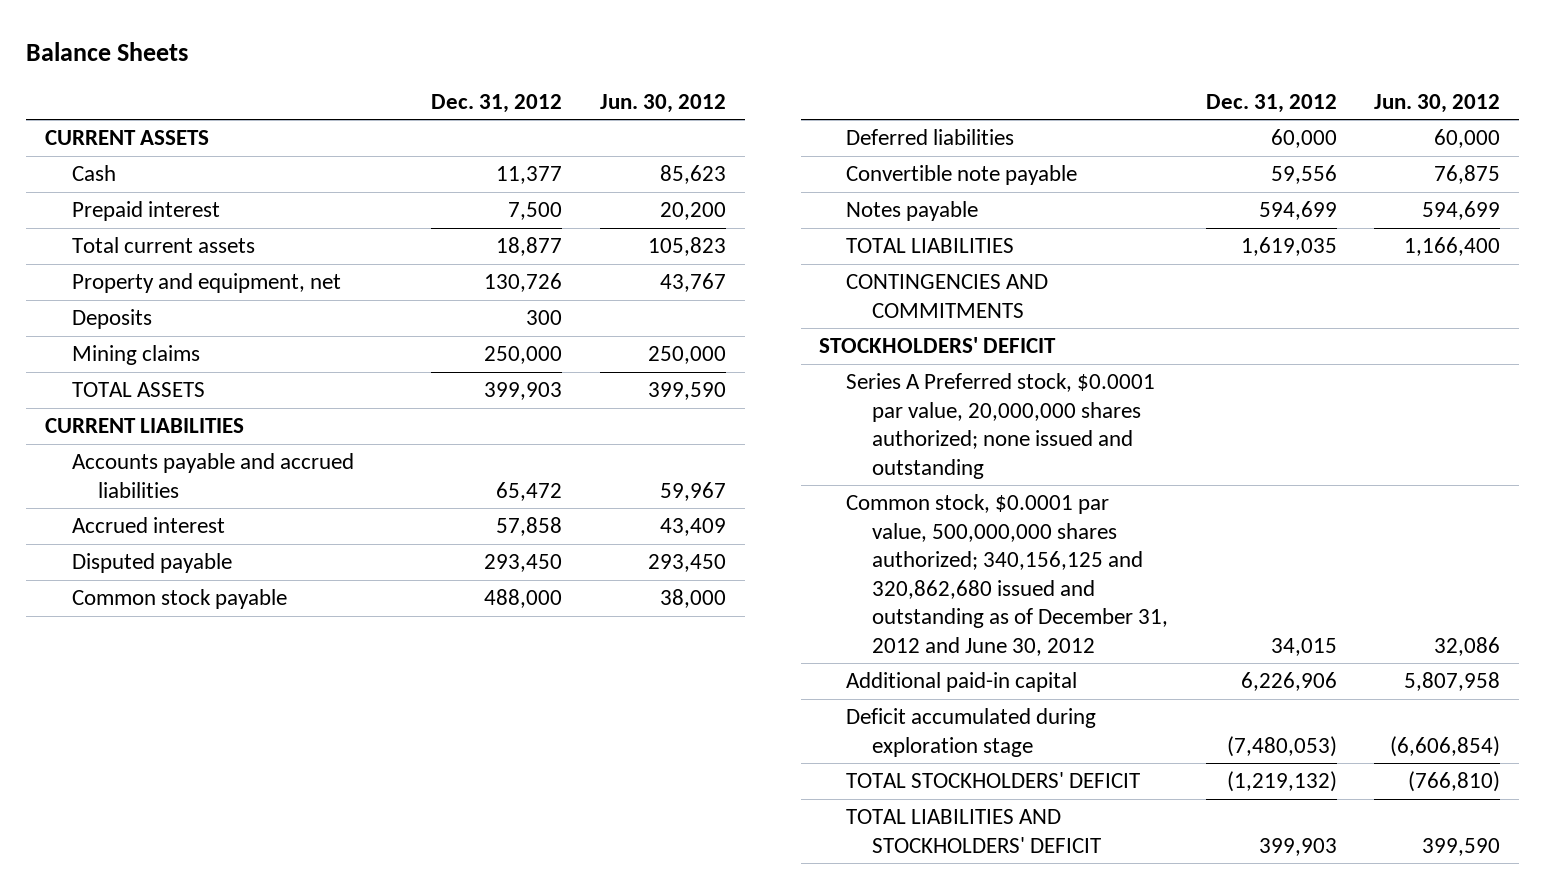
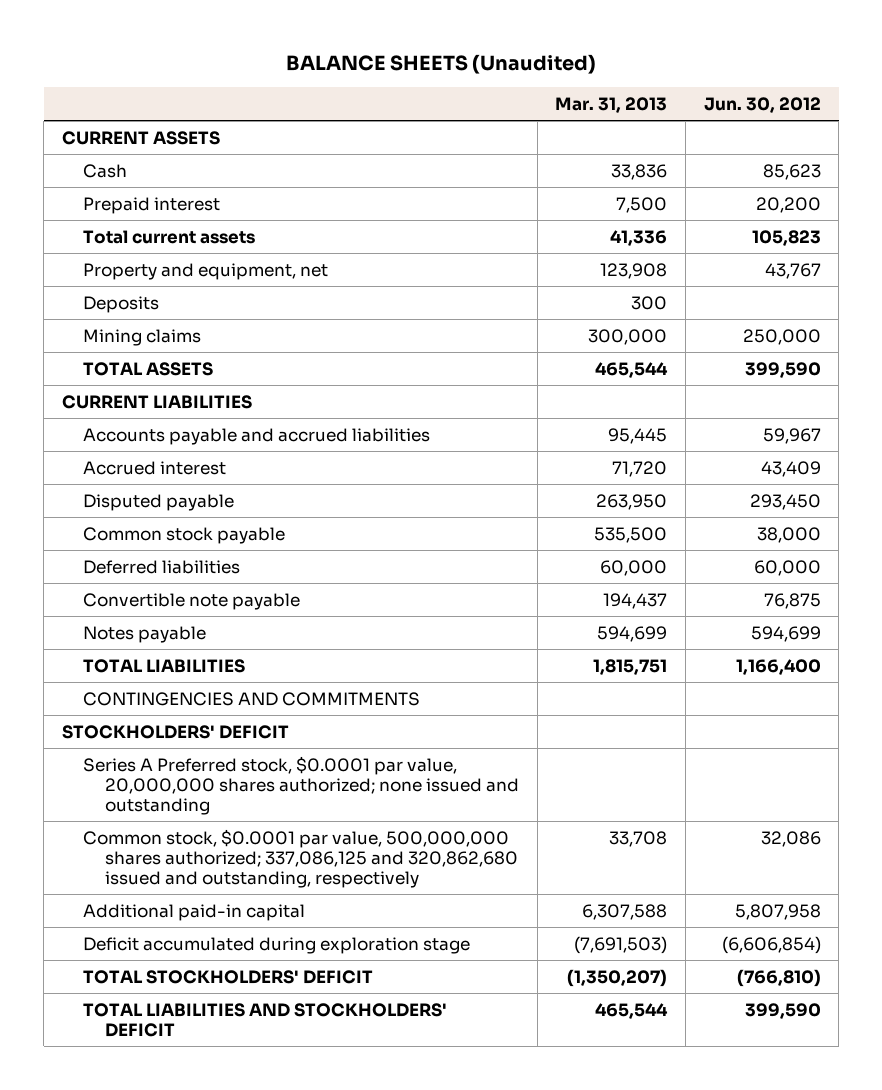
- Balance Sheets
+ BALANCE SHEETS (Unaudited)
- | Dec. 31, 2012 | Jun. 30, 2012
+ | Mar. 31, 2013 | Jun. 30, 2012
- Common stock, $0.0001 par value, 500,000,000 shares authorized; 340,156,125 and 320,862,680 issued and outstanding as of December 31, 2012 and June 30, 2012 | 34,015 | 32,086
+ Common stock, $0.0001 par value, 500,000,000 shares authorized; 337,086,125 and 320,862,680 issued and outstanding, respectively | 33,708 | 32,086

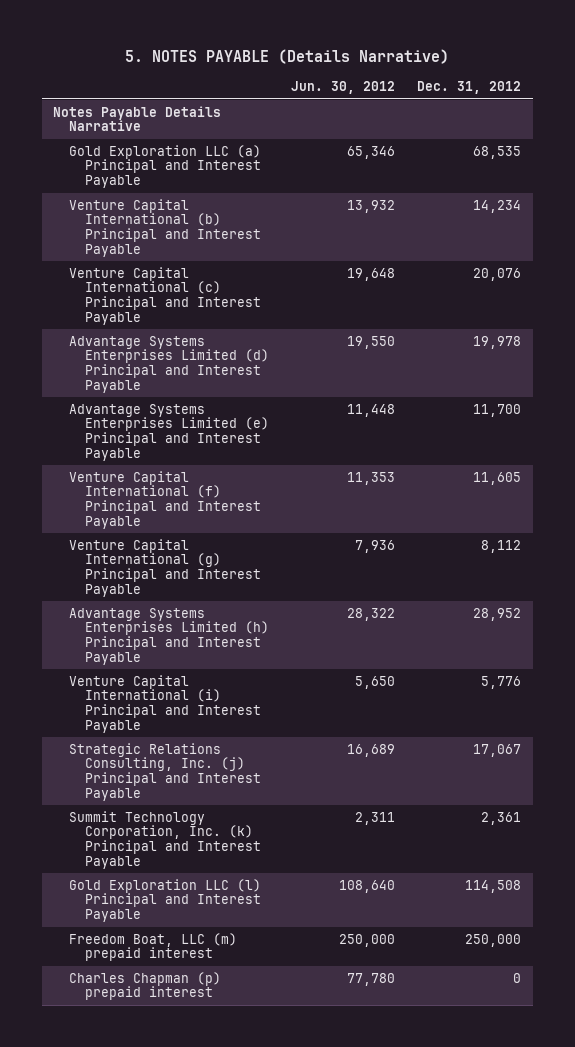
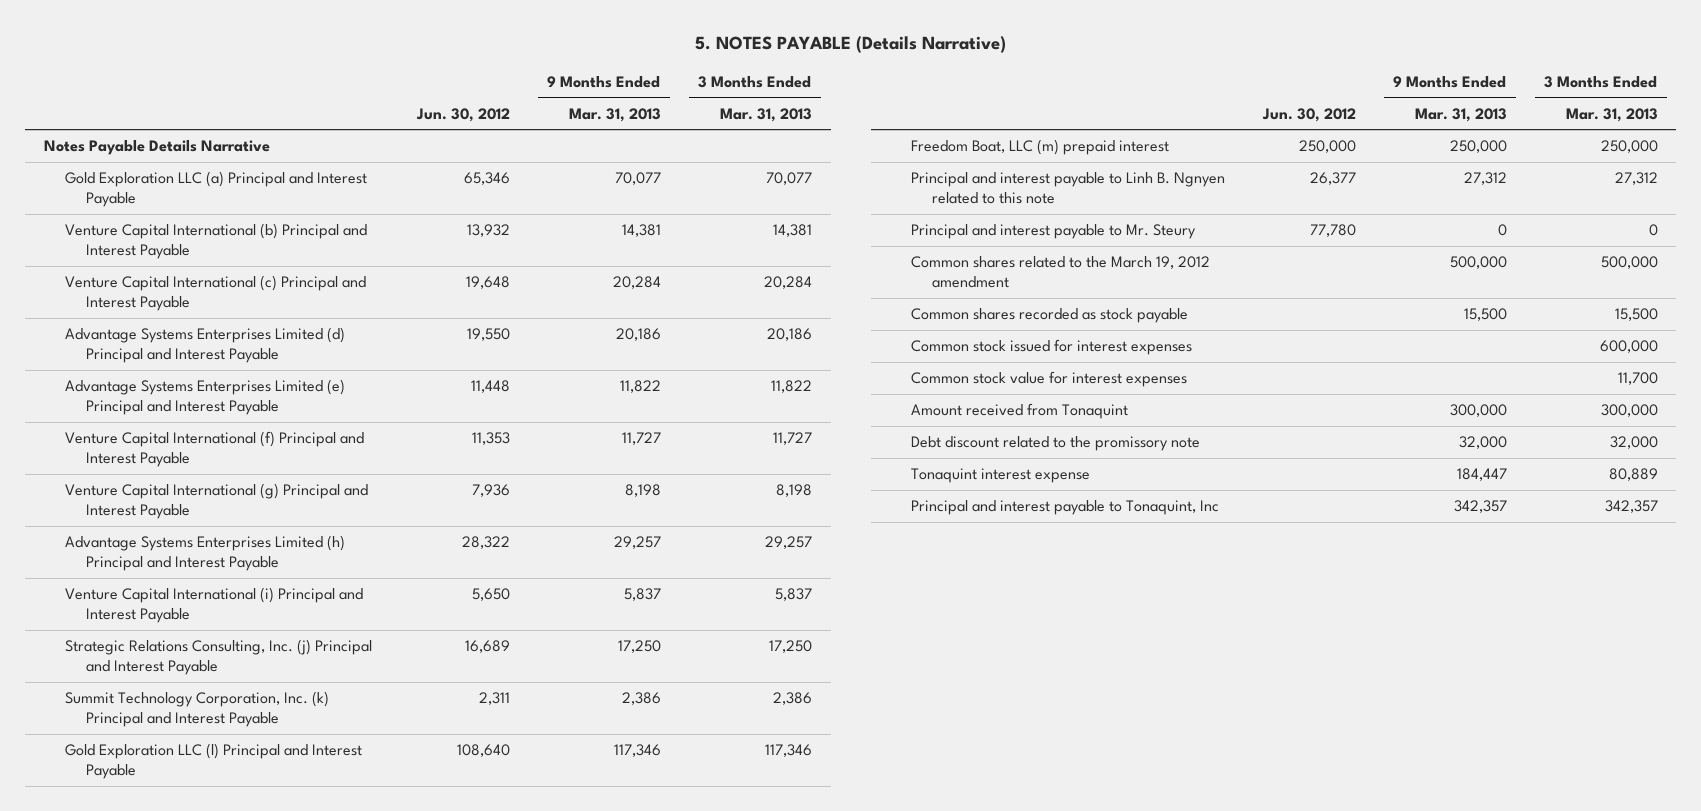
- | Jun. 30, 2012 | Dec. 31, 2012
+ | Jun. 30, 2012 | 9 Months Ended Mar. 31, 2013 | 3 Months Ended Mar. 31, 2013
- Charles Chapman (p) prepaid interest | 77,780 | 0
+ Principal and interest payable to Linh B. Ngnyen related to this note | 26,377 | 27,312 | 27,312
+ Principal and interest payable to Mr. Steury | 77,780 | 0 | 0
+ Common shares related to the March 19, 2012 amendment | | 500,000 | 500,000
+ Common shares recorded as stock payable | | 15,500 | 15,500
+ Common stock issued for interest expenses | | | 600,000
+ Common stock value for interest expenses | | | 11,700
+ Amount received from Tonaquint | | 300,000 | 300,000
+ Debt discount related to the promissory note | | 32,000 | 32,000
+ Tonaquint interest expense | | 184,447 | 80,889
+ Principal and interest payable to Tonaquint, Inc | | 342,357 | 342,357

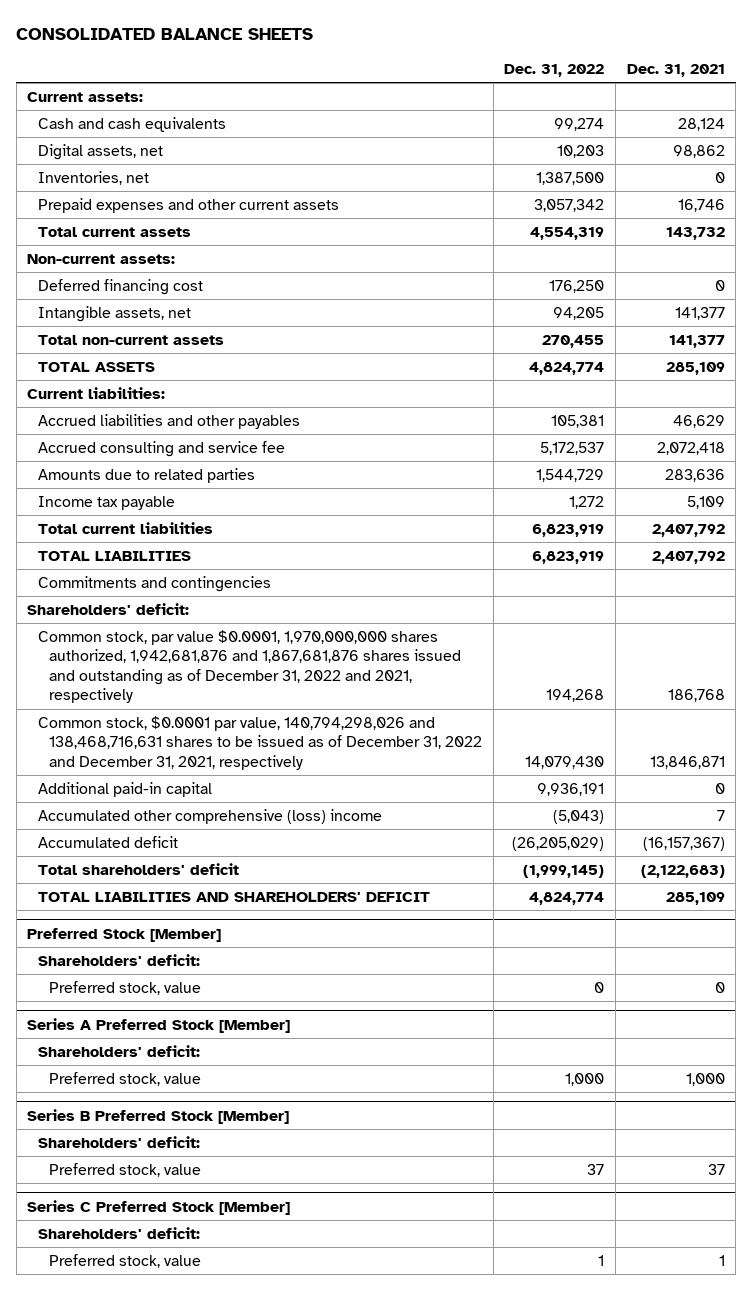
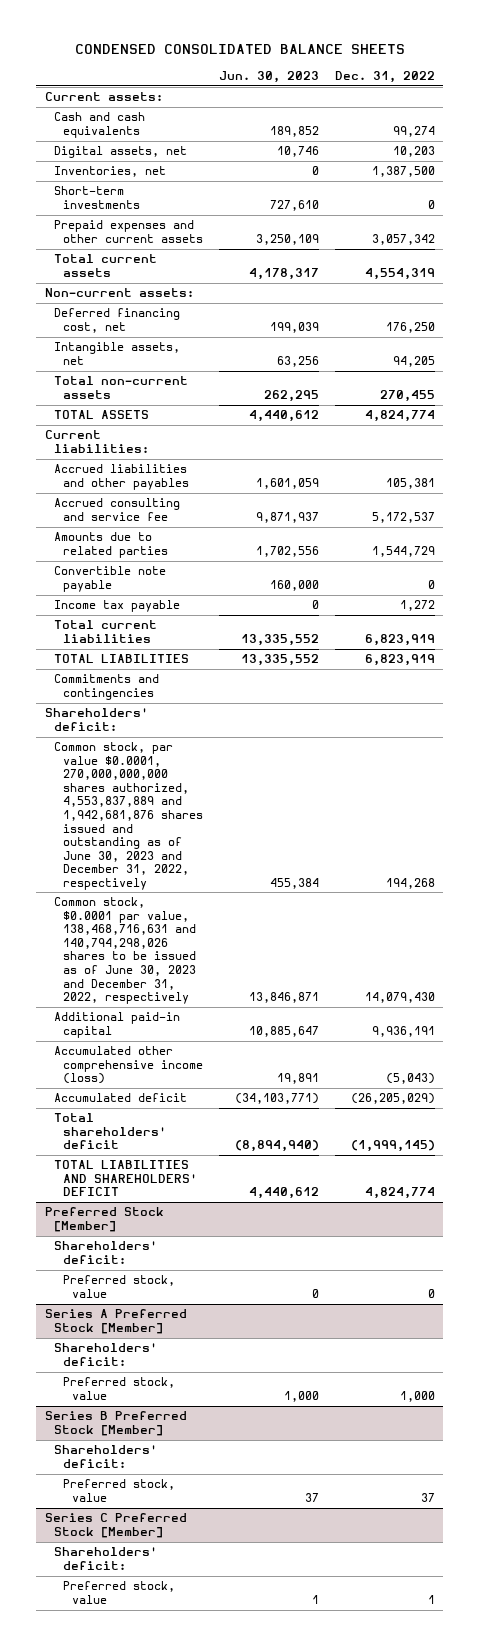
- CONSOLIDATED BALANCE SHEETS
+ CONDENSED CONSOLIDATED BALANCE SHEETS
- | Dec. 31, 2022 | Dec. 31, 2021
+ | Jun. 30, 2023 | Dec. 31, 2022
+ Short-term investments | 727,610 | 0
- Deferred financing cost | 176,250 | 0
+ Deferred financing cost, net | 199,039 | 176,250
+ Convertible note payable | 160,000 | 0
- Common stock, par value $0.0001, 1,970,000,000 shares authorized, 1,942,681,876 and 1,867,681,876 shares issued and outstanding as of December 31, 2022 and 2021, respectively | 194,268 | 186,768
- Common stock, $0.0001 par value, 140,794,298,026 and 138,468,716,631 shares to be issued as of December 31, 2022 and December 31, 2021, respectively | 14,079,430 | 13,846,871
+ Common stock, par value $0.0001, 270,000,000,000 shares authorized, 4,553,837,889 and 1,942,681,876 shares issued and outstanding as of June 30, 2023 and December 31, 2022, respectively | 455,384 | 194,268
+ Common stock, $0.0001 par value, 138,468,716,631 and 140,794,298,026 shares to be issued as of June 30, 2023 and December 31, 2022, respectively | 13,846,871 | 14,079,430
- Accumulated other comprehensive (loss) income | (5,043) | 7
+ Accumulated other comprehensive income (loss) | 19,891 | (5,043)

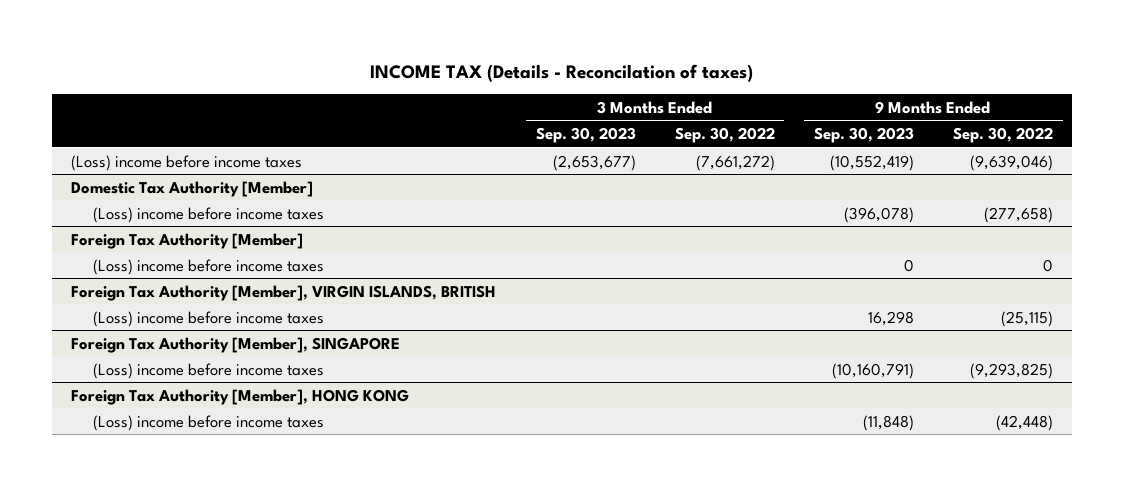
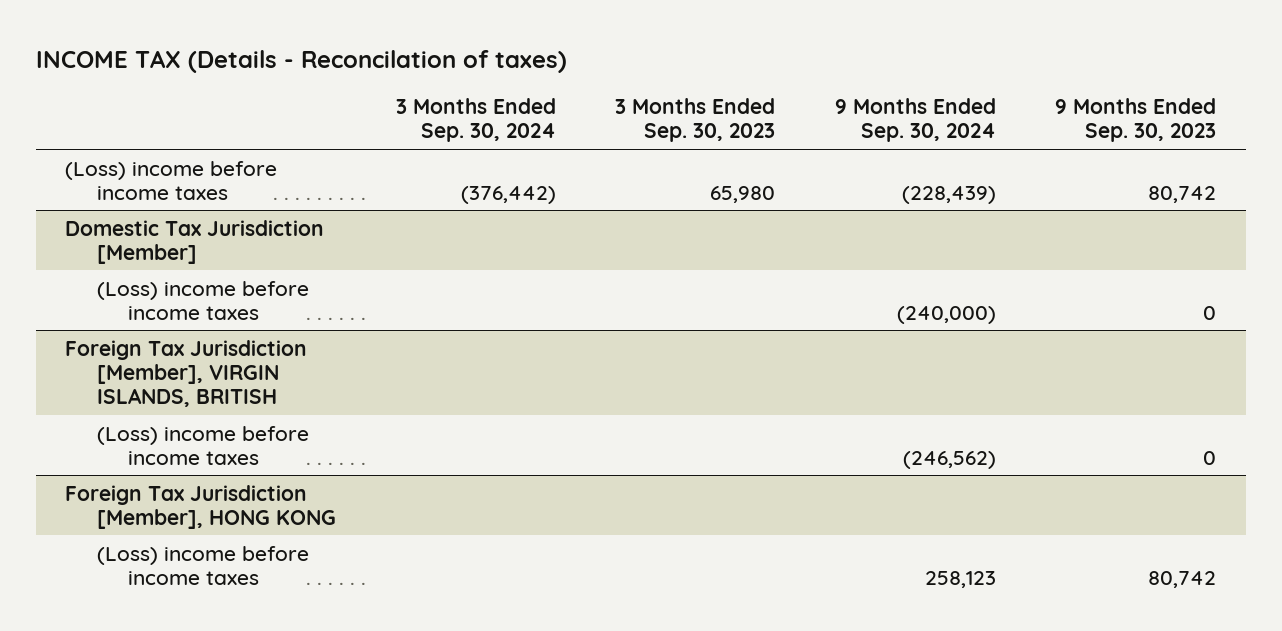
- | 3 Months Ended Sep. 30, 2023 | 3 Months Ended Sep. 30, 2022 | 9 Months Ended Sep. 30, 2023 | 9 Months Ended Sep. 30, 2022
+ | 3 Months Ended Sep. 30, 2024 | 3 Months Ended Sep. 30, 2023 | 9 Months Ended Sep. 30, 2024 | 9 Months Ended Sep. 30, 2023
- (Loss) income before income taxes | (2,653,677) | (7,661,272) | (10,552,419) | (9,639,046)
- Domestic Tax Authority [Member]
- (Loss) income before income taxes | | | (396,078) | (277,658)
- Foreign Tax Authority [Member]
+ (Loss) income before income taxes | (376,442) | 65,980 | (228,439) | 80,742
+ Domestic Tax Jurisdiction [Member]
- Foreign Tax Authority [Member], VIRGIN ISLANDS, BRITISH
- (Loss) income before income taxes | | | 16,298 | (25,115)
- Foreign Tax Authority [Member], SINGAPORE
- (Loss) income before income taxes | | | (10,160,791) | (9,293,825)
- Foreign Tax Authority [Member], HONG KONG
- (Loss) income before income taxes | | | (11,848) | (42,448)
+ Foreign Tax Jurisdiction [Member], VIRGIN ISLANDS, BRITISH
+ (Loss) income before income taxes | | | (246,562) | 0
+ Foreign Tax Jurisdiction [Member], HONG KONG
+ (Loss) income before income taxes | | | 258,123 | 80,742

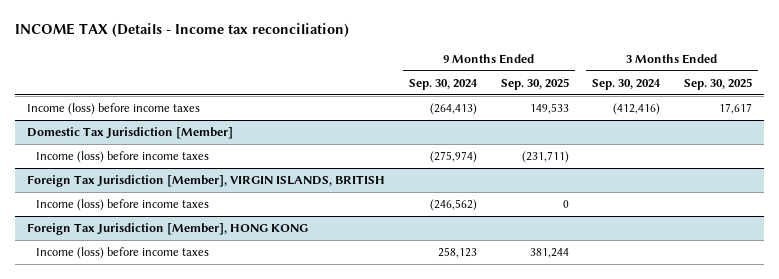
- INCOME TAX (Details - Reconcilation of taxes)
+ INCOME TAX (Details - Income tax reconciliation)
- | 3 Months Ended Sep. 30, 2024 | 3 Months Ended Sep. 30, 2023 | 9 Months Ended Sep. 30, 2024 | 9 Months Ended Sep. 30, 2023
+ | 9 Months Ended Sep. 30, 2024 | 9 Months Ended Sep. 30, 2025 | 3 Months Ended Sep. 30, 2024 | 3 Months Ended Sep. 30, 2025
- (Loss) income before income taxes | (376,442) | 65,980 | (228,439) | 80,742
+ Income (loss) before income taxes | (264,413) | 149,533 | (412,416) | 17,617
@ Domestic Tax Jurisdiction [Member]
- (Loss) income before income taxes | | | (240,000) | 0
+ Income (loss) before income taxes | (275,974) | (231,711) | |
@ Foreign Tax Jurisdiction [Member], VIRGIN ISLANDS, BRITISH
- (Loss) income before income taxes | | | (246,562) | 0
+ Income (loss) before income taxes | (246,562) | 0 | |
@ Foreign Tax Jurisdiction [Member], HONG KONG
- (Loss) income before income taxes | | | 258,123 | 80,742
+ Income (loss) before income taxes | 258,123 | 381,244 | |

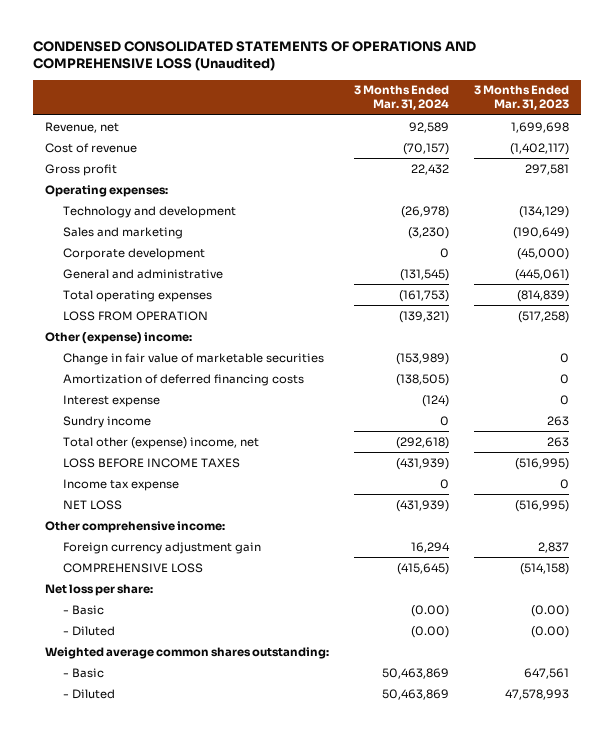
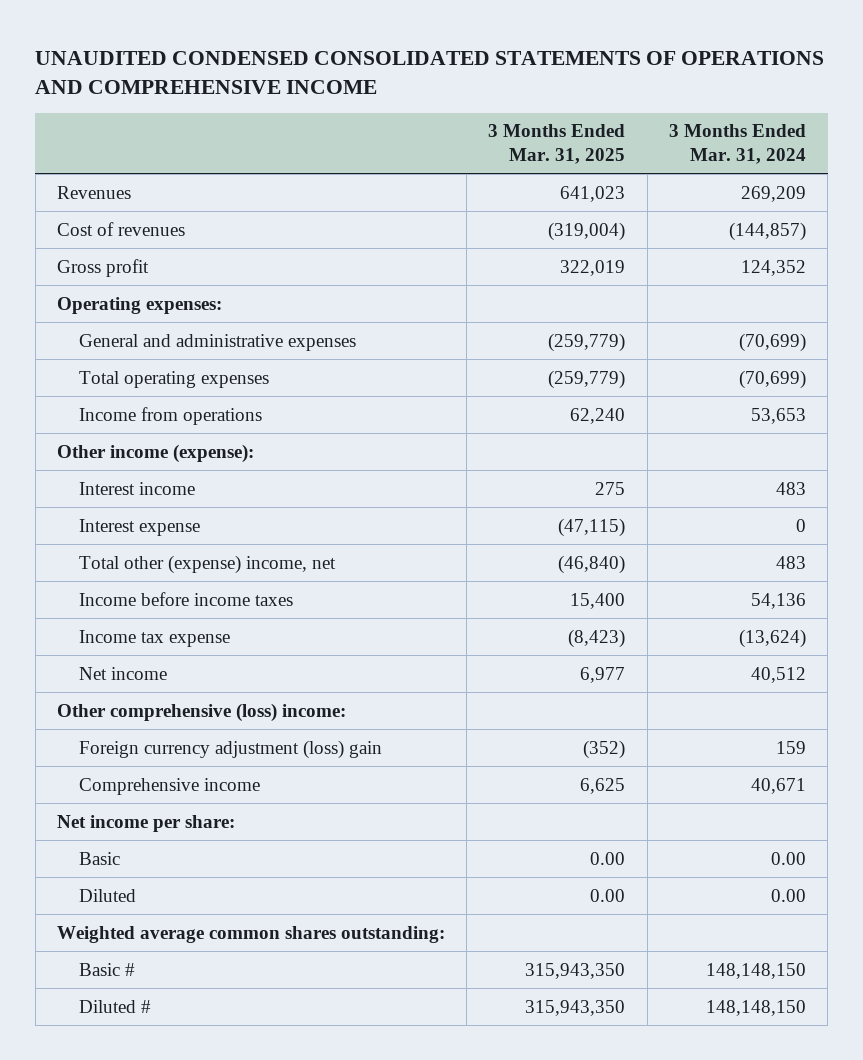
- CONDENSED CONSOLIDATED STATEMENTS OF OPERATIONS AND COMPREHENSIVE LOSS (Unaudited)
+ UNAUDITED CONDENSED CONSOLIDATED STATEMENTS OF OPERATIONS AND COMPREHENSIVE INCOME
- | 3 Months Ended Mar. 31, 2024 | 3 Months Ended Mar. 31, 2023
+ | 3 Months Ended Mar. 31, 2025 | 3 Months Ended Mar. 31, 2024
- Revenue, net | 92,589 | 1,699,698
- Cost of revenue | (70,157) | (1,402,117)
- Gross profit | 22,432 | 297,581
+ Revenues | 641,023 | 269,209
+ Cost of revenues | (319,004) | (144,857)
+ Gross profit | 322,019 | 124,352
- Technology and development | (26,978) | (134,129)
- Sales and marketing | (3,230) | (190,649)
- Corporate development | 0 | (45,000)
- General and administrative | (131,545) | (445,061)
- Total operating expenses | (161,753) | (814,839)
- LOSS FROM OPERATION | (139,321) | (517,258)
- Other (expense) income:
- Change in fair value of marketable securities | (153,989) | 0
- Amortization of deferred financing costs | (138,505) | 0
- Interest expense | (124) | 0
- Sundry income | 0 | 263
- Total other (expense) income, net | (292,618) | 263
- LOSS BEFORE INCOME TAXES | (431,939) | (516,995)
- Income tax expense | 0 | 0
- NET LOSS | (431,939) | (516,995)
- Other comprehensive income:
- Foreign currency adjustment gain | 16,294 | 2,837
- COMPREHENSIVE LOSS | (415,645) | (514,158)
- Net loss per share:
- - Basic | (0.00) | (0.00)
- - Diluted | (0.00) | (0.00)
+ General and administrative expenses | (259,779) | (70,699)
+ Total operating expenses | (259,779) | (70,699)
+ Income from operations | 62,240 | 53,653
+ Other income (expense):
+ Interest income | 275 | 483
+ Interest expense | (47,115) | 0
+ Total other (expense) income, net | (46,840) | 483
+ Income before income taxes | 15,400 | 54,136
+ Income tax expense | (8,423) | (13,624)
+ Net income | 6,977 | 40,512
+ Other comprehensive (loss) income:
+ Foreign currency adjustment (loss) gain | (352) | 159
+ Comprehensive income | 6,625 | 40,671
+ Net income per share:
+ Basic | 0.00 | 0.00
+ Diluted | 0.00 | 0.00
- - Basic | 50,463,869 | 647,561
- - Diluted | 50,463,869 | 47,578,993
+ Basic # | 315,943,350 | 148,148,150
+ Diluted # | 315,943,350 | 148,148,150

